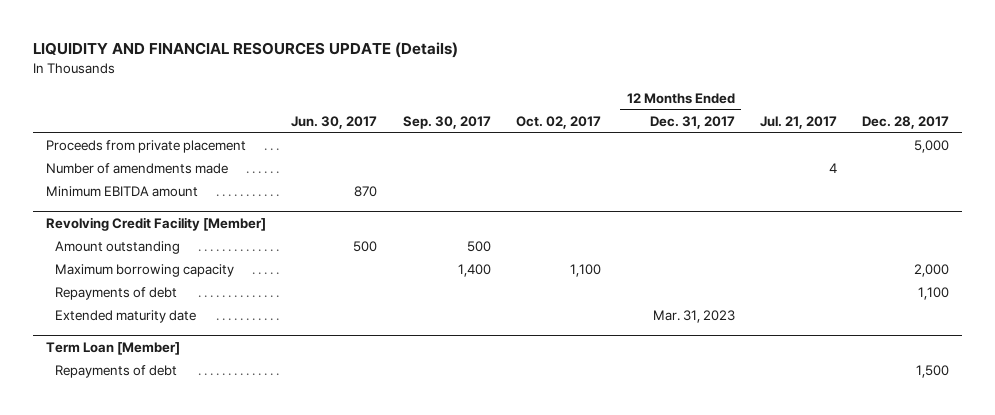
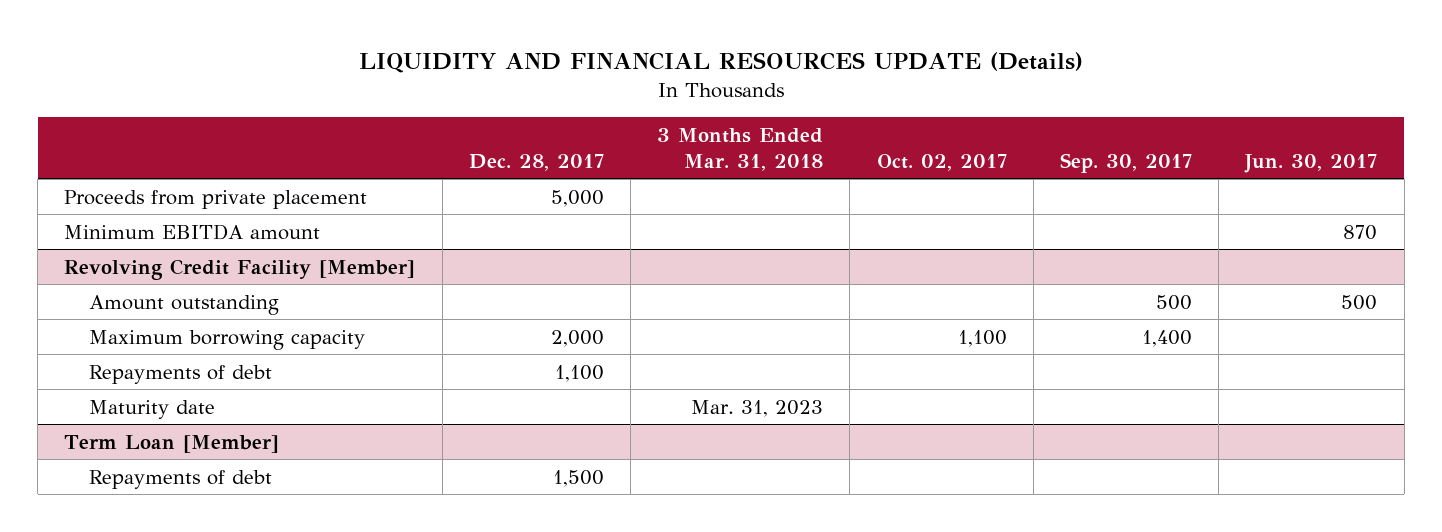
- | Jun. 30, 2017 | Sep. 30, 2017 | Oct. 02, 2017 | 12 Months Ended Dec. 31, 2017 | Jul. 21, 2017 | Dec. 28, 2017
+ | Dec. 28, 2017 | 3 Months Ended Mar. 31, 2018 | Oct. 02, 2017 | Sep. 30, 2017 | Jun. 30, 2017
- Number of amendments made | | | | | 4 |
@ Revolving Credit Facility [Member]
- Extended maturity date | | | | Mar. 31, 2023 | |
+ Maturity date | | Mar. 31, 2023 | | |

